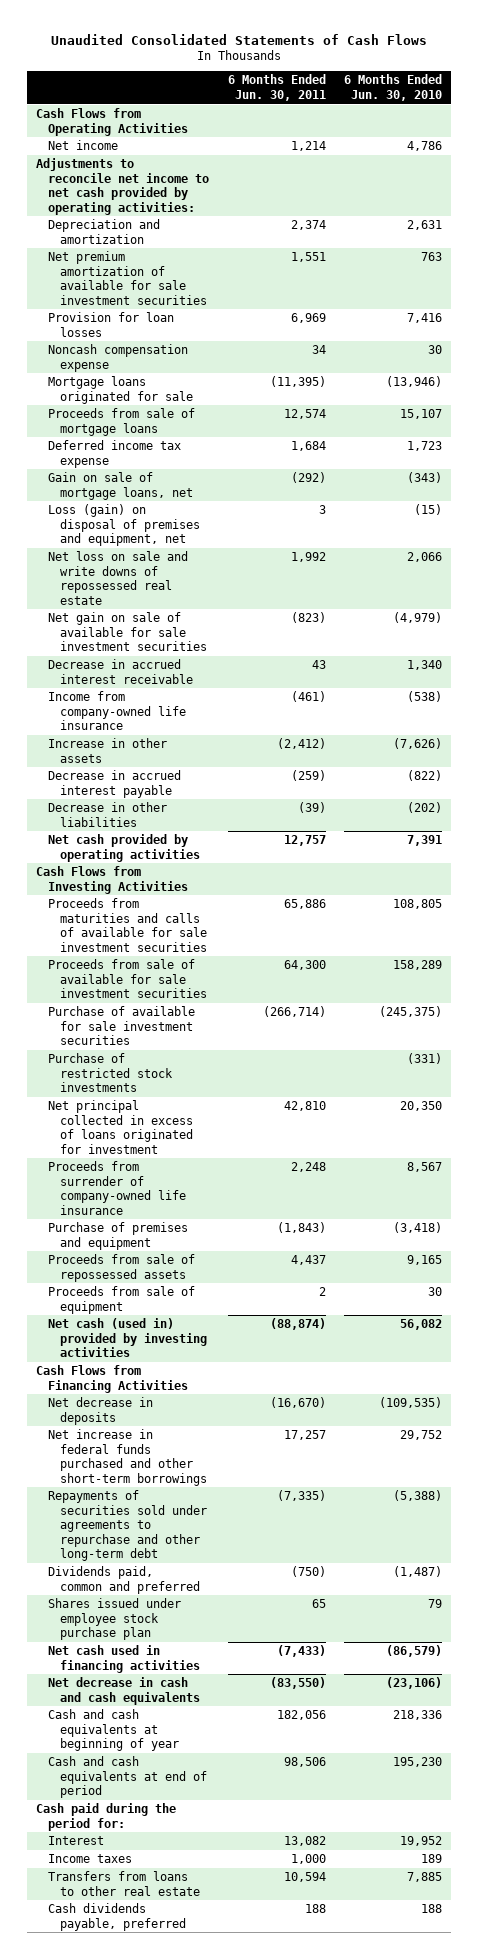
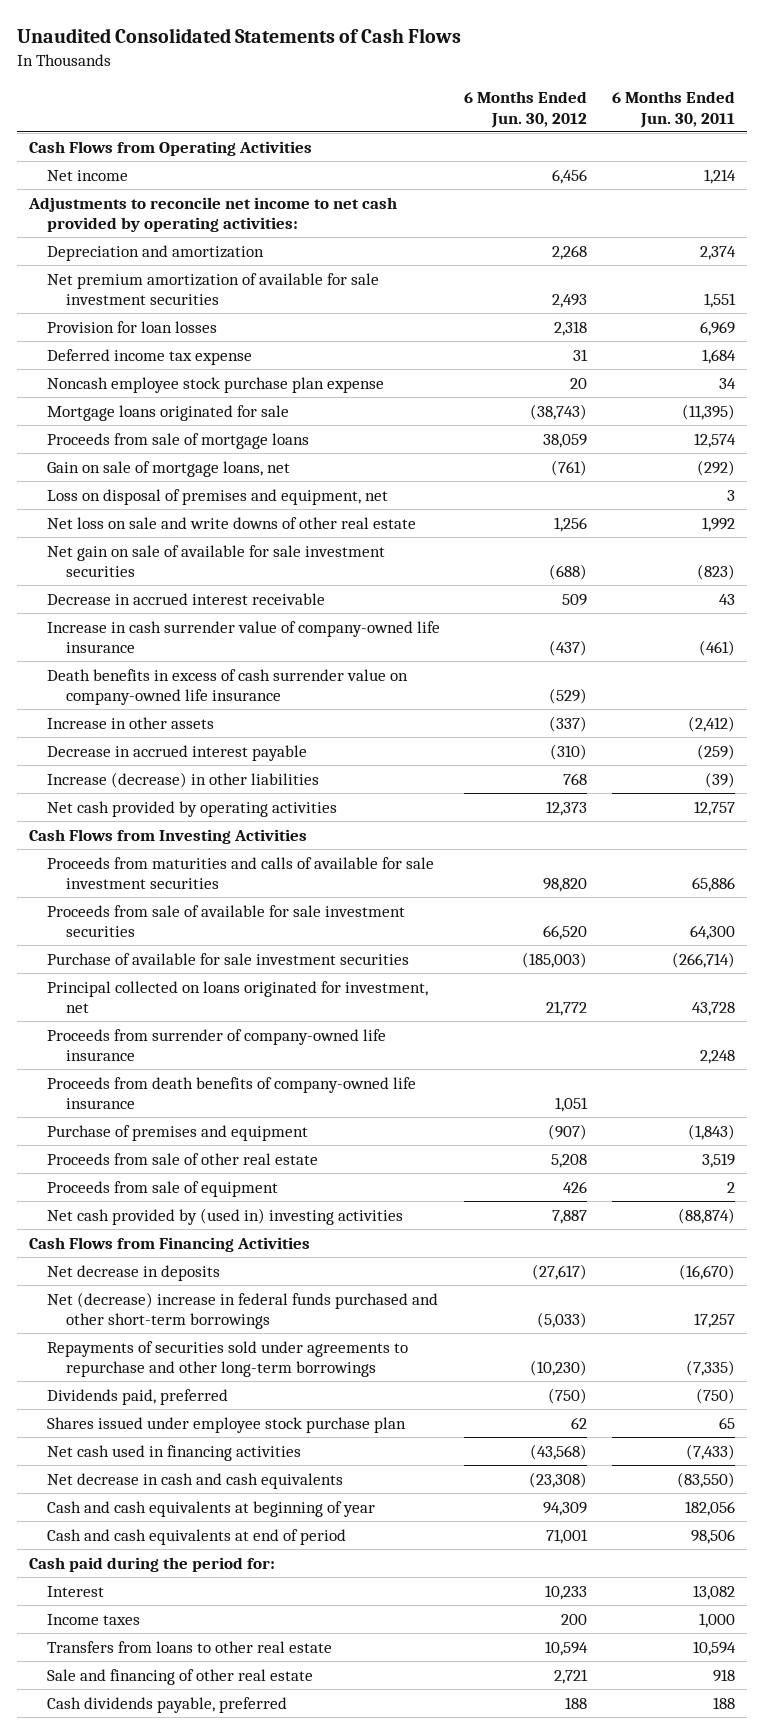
- | 6 Months Ended Jun. 30, 2011 | 6 Months Ended Jun. 30, 2010
+ | 6 Months Ended Jun. 30, 2012 | 6 Months Ended Jun. 30, 2011
- Noncash compensation expense | 34 | 30
moved up: Deferred income tax expense | 31 | 1,684
+ Noncash employee stock purchase plan expense | 20 | 34
- Loss (gain) on disposal of premises and equipment, net | 3 | (15)
- Net loss on sale and write downs of repossessed real estate | 1,992 | 2,066
+ Loss on disposal of premises and equipment, net | | 3
+ Net loss on sale and write downs of other real estate | 1,256 | 1,992
- Income from company-owned life insurance | (461) | (538)
+ Increase in cash surrender value of company-owned life insurance | (437) | (461)
+ Death benefits in excess of cash surrender value on company-owned life insurance | (529) |
- Decrease in other liabilities | (39) | (202)
+ Increase (decrease) in other liabilities | 768 | (39)
- Purchase of restricted stock investments | | (331)
- Net principal collected in excess of loans originated for investment | 42,810 | 20,350
+ Principal collected on loans originated for investment, net | 21,772 | 43,728
+ Proceeds from death benefits of company-owned life insurance | 1,051 |
- Proceeds from sale of repossessed assets | 4,437 | 9,165
+ Proceeds from sale of other real estate | 5,208 | 3,519
- Net cash (used in) provided by investing activities | (88,874) | 56,082
+ Net cash provided by (used in) investing activities | 7,887 | (88,874)
- Net increase in federal funds purchased and other short-term borrowings | 17,257 | 29,752
- Repayments of securities sold under agreements to repurchase and other long-term debt | (7,335) | (5,388)
- Dividends paid, common and preferred | (750) | (1,487)
+ Net (decrease) increase in federal funds purchased and other short-term borrowings | (5,033) | 17,257
+ Repayments of securities sold under agreements to repurchase and other long-term borrowings | (10,230) | (7,335)
+ Dividends paid, preferred | (750) | (750)
+ Sale and financing of other real estate | 2,721 | 918

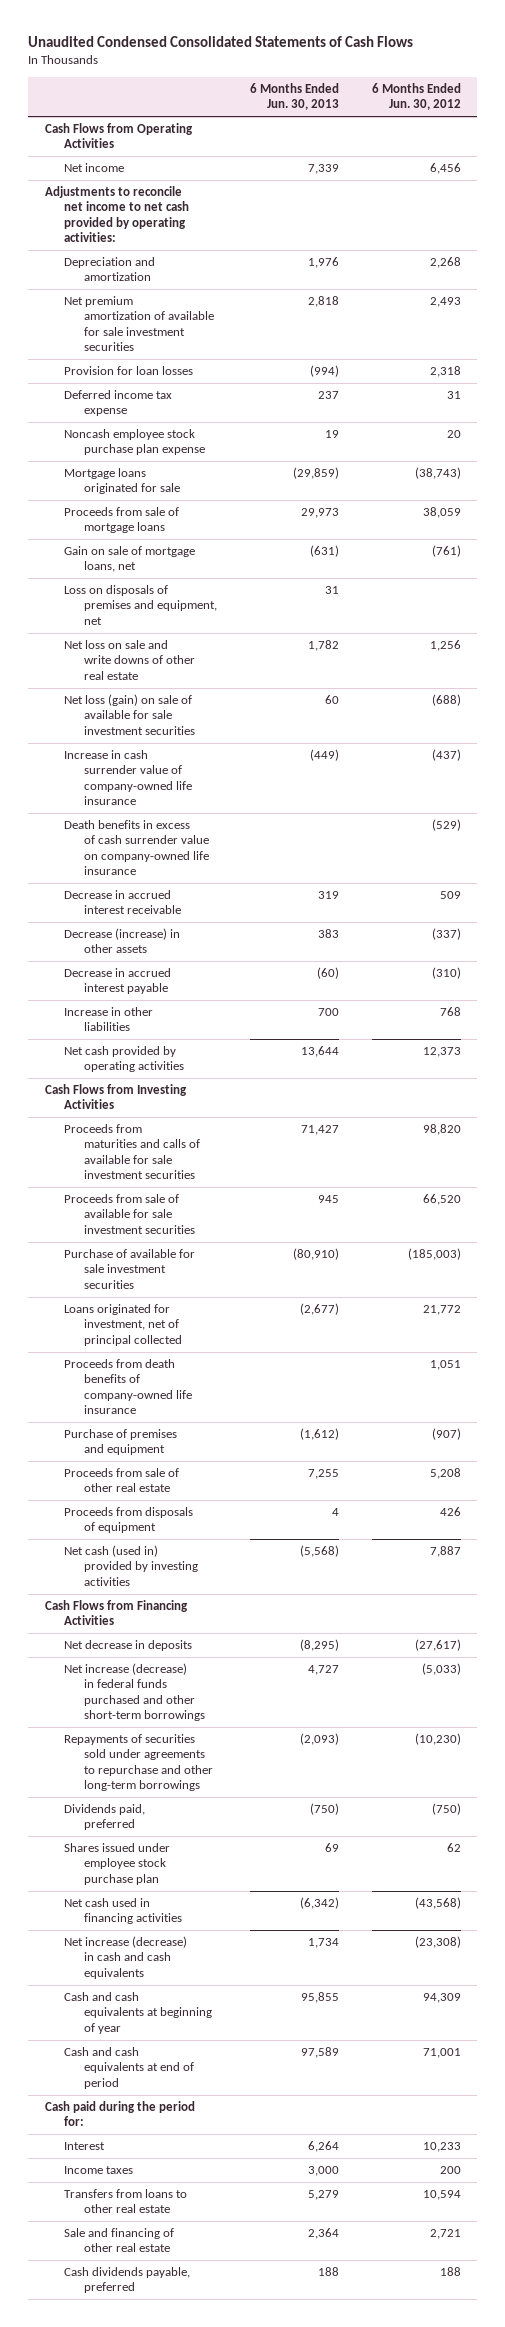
- Unaudited Consolidated Statements of Cash Flows
+ Unaudited Condensed Consolidated Statements of Cash Flows
- | 6 Months Ended Jun. 30, 2012 | 6 Months Ended Jun. 30, 2011
+ | 6 Months Ended Jun. 30, 2013 | 6 Months Ended Jun. 30, 2012
- Loss on disposal of premises and equipment, net | | 3
+ Loss on disposals of premises and equipment, net | 31 |
- Net gain on sale of available for sale investment securities | (688) | (823)
+ Net loss (gain) on sale of available for sale investment securities | 60 | (688)
- Increase in other assets | (337) | (2,412)
moved down: Decrease in accrued interest receivable | 319 | 509
+ Decrease (increase) in other assets | 383 | (337)
- Increase (decrease) in other liabilities | 768 | (39)
+ Increase in other liabilities | 700 | 768
- Principal collected on loans originated for investment, net | 21,772 | 43,728
- Proceeds from surrender of company-owned life insurance | | 2,248
+ Loans originated for investment, net of principal collected | (2,677) | 21,772
- Proceeds from sale of equipment | 426 | 2
- Net cash provided by (used in) investing activities | 7,887 | (88,874)
+ Proceeds from disposals of equipment | 4 | 426
+ Net cash (used in) provided by investing activities | (5,568) | 7,887
- Net (decrease) increase in federal funds purchased and other short-term borrowings | (5,033) | 17,257
+ Net increase (decrease) in federal funds purchased and other short-term borrowings | 4,727 | (5,033)
- Net decrease in cash and cash equivalents | (23,308) | (83,550)
+ Net increase (decrease) in cash and cash equivalents | 1,734 | (23,308)

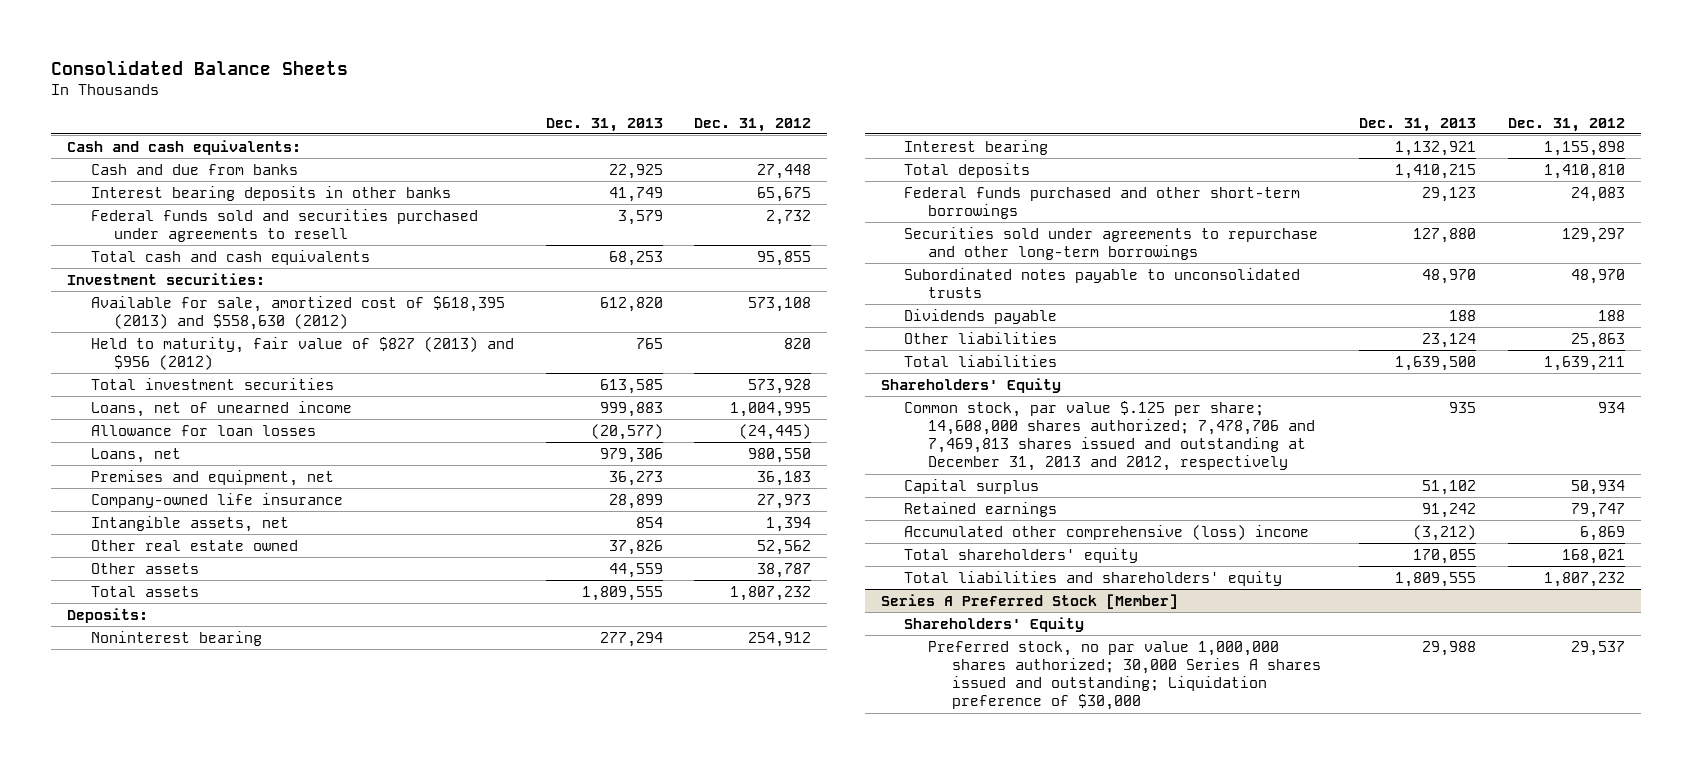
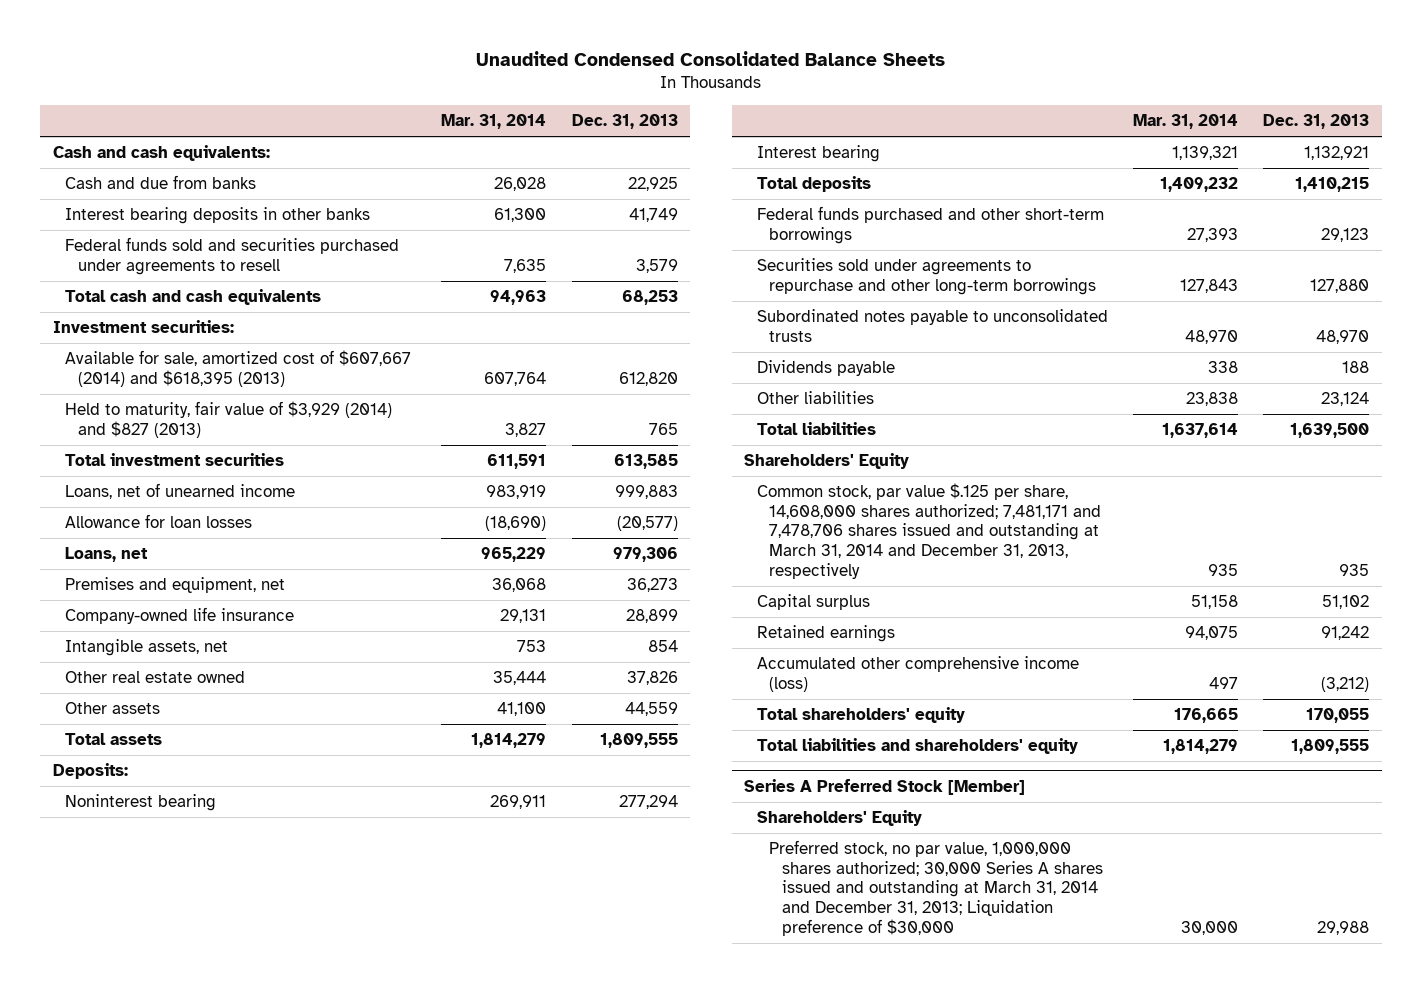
- Consolidated Balance Sheets
+ Unaudited Condensed Consolidated Balance Sheets
- | Dec. 31, 2013 | Dec. 31, 2012
+ | Mar. 31, 2014 | Dec. 31, 2013
- Available for sale, amortized cost of $618,395 (2013) and $558,630 (2012) | 612,820 | 573,108
- Held to maturity, fair value of $827 (2013) and $956 (2012) | 765 | 820
+ Available for sale, amortized cost of $607,667 (2014) and $618,395 (2013) | 607,764 | 612,820
+ Held to maturity, fair value of $3,929 (2014) and $827 (2013) | 3,827 | 765
- Common stock, par value $.125 per share; 14,608,000 shares authorized; 7,478,706 and 7,469,813 shares issued and outstanding at December 31, 2013 and 2012, respectively | 935 | 934
+ Common stock, par value $.125 per share, 14,608,000 shares authorized; 7,481,171 and 7,478,706 shares issued and outstanding at March 31, 2014 and December 31, 2013, respectively | 935 | 935
- Accumulated other comprehensive (loss) income | (3,212) | 6,869
+ Accumulated other comprehensive income (loss) | 497 | (3,212)
@ Series A Preferred Stock [Member]
- Preferred stock, no par value 1,000,000 shares authorized; 30,000 Series A shares issued and outstanding; Liquidation preference of $30,000 | 29,988 | 29,537
+ Preferred stock, no par value, 1,000,000 shares authorized; 30,000 Series A shares issued and outstanding at March 31, 2014 and December 31, 2013; Liquidation preference of $30,000 | 30,000 | 29,988

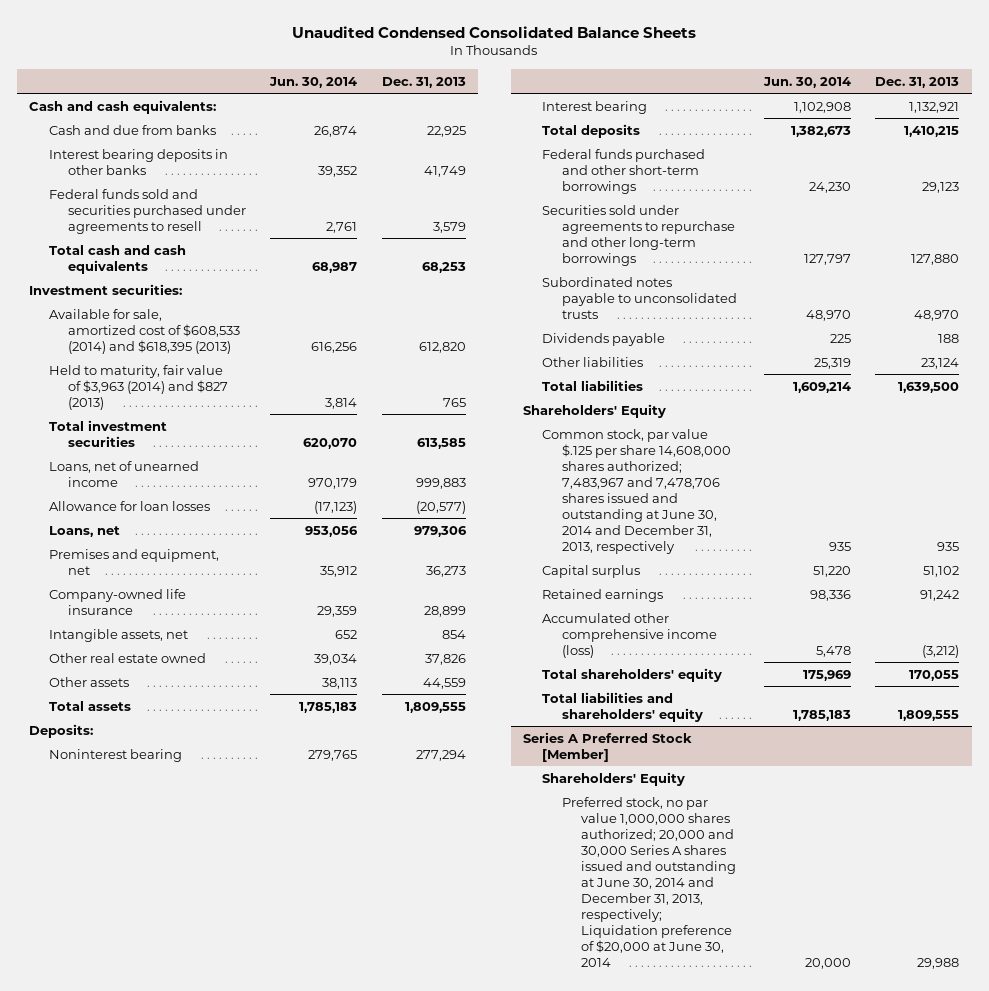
- | Mar. 31, 2014 | Dec. 31, 2013
+ | Jun. 30, 2014 | Dec. 31, 2013
- Available for sale, amortized cost of $607,667 (2014) and $618,395 (2013) | 607,764 | 612,820
- Held to maturity, fair value of $3,929 (2014) and $827 (2013) | 3,827 | 765
+ Available for sale, amortized cost of $608,533 (2014) and $618,395 (2013) | 616,256 | 612,820
+ Held to maturity, fair value of $3,963 (2014) and $827 (2013) | 3,814 | 765
- Common stock, par value $.125 per share, 14,608,000 shares authorized; 7,481,171 and 7,478,706 shares issued and outstanding at March 31, 2014 and December 31, 2013, respectively | 935 | 935
+ Common stock, par value $.125 per share 14,608,000 shares authorized; 7,483,967 and 7,478,706 shares issued and outstanding at June 30, 2014 and December 31, 2013, respectively | 935 | 935
@ Series A Preferred Stock [Member]
- Preferred stock, no par value, 1,000,000 shares authorized; 30,000 Series A shares issued and outstanding at March 31, 2014 and December 31, 2013; Liquidation preference of $30,000 | 30,000 | 29,988
+ Preferred stock, no par value 1,000,000 shares authorized; 20,000 and 30,000 Series A shares issued and outstanding at June 30, 2014 and December 31, 2013, respectively; Liquidation preference of $20,000 at June 30, 2014 | 20,000 | 29,988

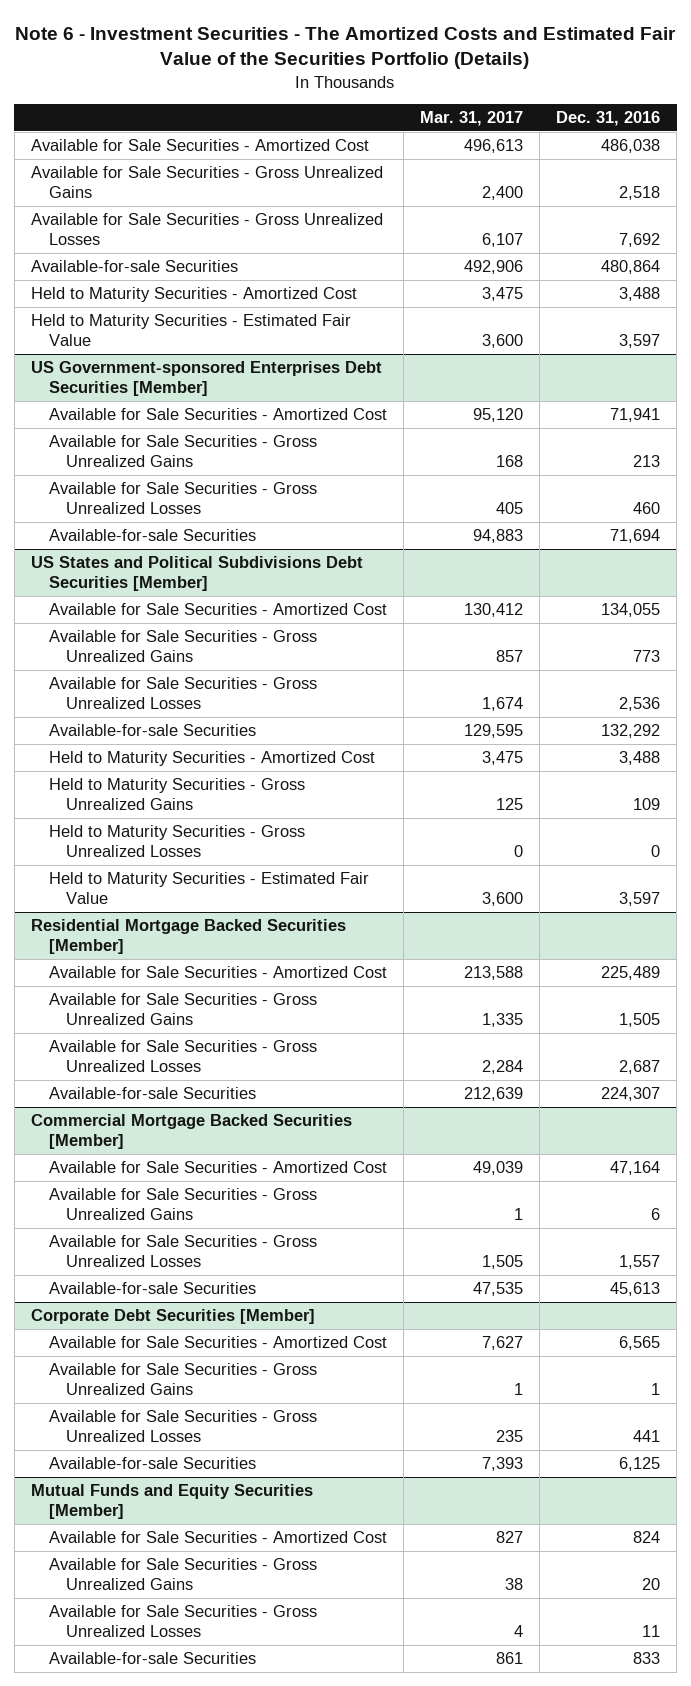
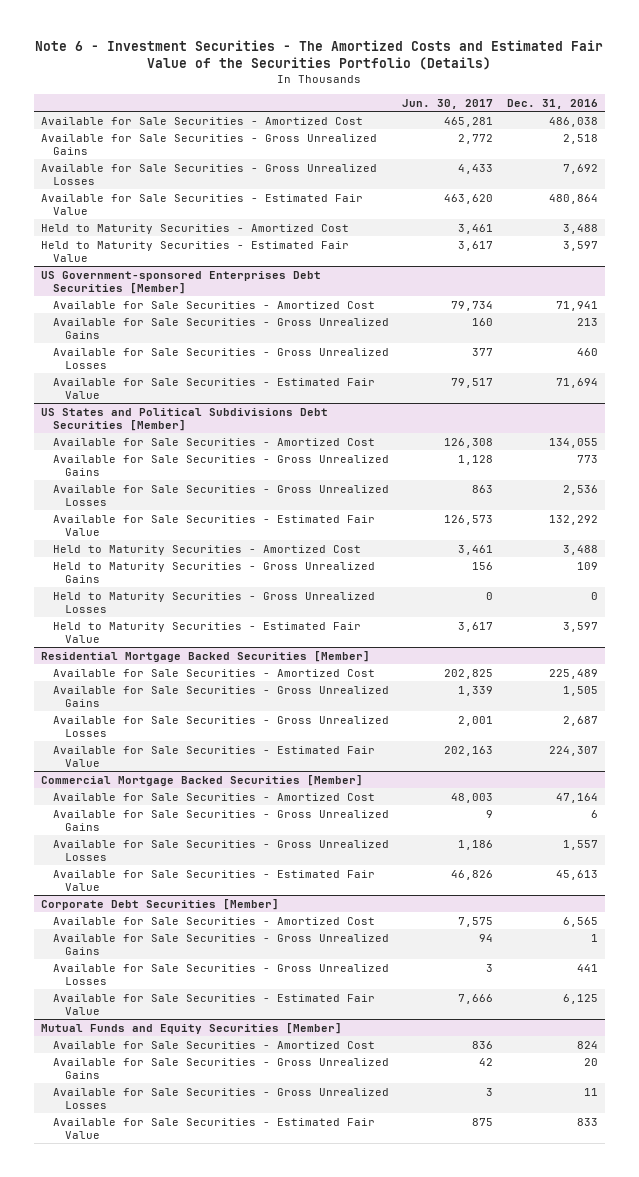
- | Mar. 31, 2017 | Dec. 31, 2016
+ | Jun. 30, 2017 | Dec. 31, 2016
- Available-for-sale Securities | 492,906 | 480,864
+ Available for Sale Securities - Estimated Fair Value | 463,620 | 480,864
@ US Government-sponsored Enterprises Debt Securities [Member]
- Available-for-sale Securities | 94,883 | 71,694
+ Available for Sale Securities - Estimated Fair Value | 79,517 | 71,694
@ US States and Political Subdivisions Debt Securities [Member]
- Available-for-sale Securities | 129,595 | 132,292
+ Available for Sale Securities - Estimated Fair Value | 126,573 | 132,292
@ Residential Mortgage Backed Securities [Member]
- Available-for-sale Securities | 212,639 | 224,307
+ Available for Sale Securities - Estimated Fair Value | 202,163 | 224,307
@ Commercial Mortgage Backed Securities [Member]
- Available-for-sale Securities | 47,535 | 45,613
+ Available for Sale Securities - Estimated Fair Value | 46,826 | 45,613
@ Corporate Debt Securities [Member]
- Available-for-sale Securities | 7,393 | 6,125
+ Available for Sale Securities - Estimated Fair Value | 7,666 | 6,125
@ Mutual Funds and Equity Securities [Member]
- Available-for-sale Securities | 861 | 833
+ Available for Sale Securities - Estimated Fair Value | 875 | 833

